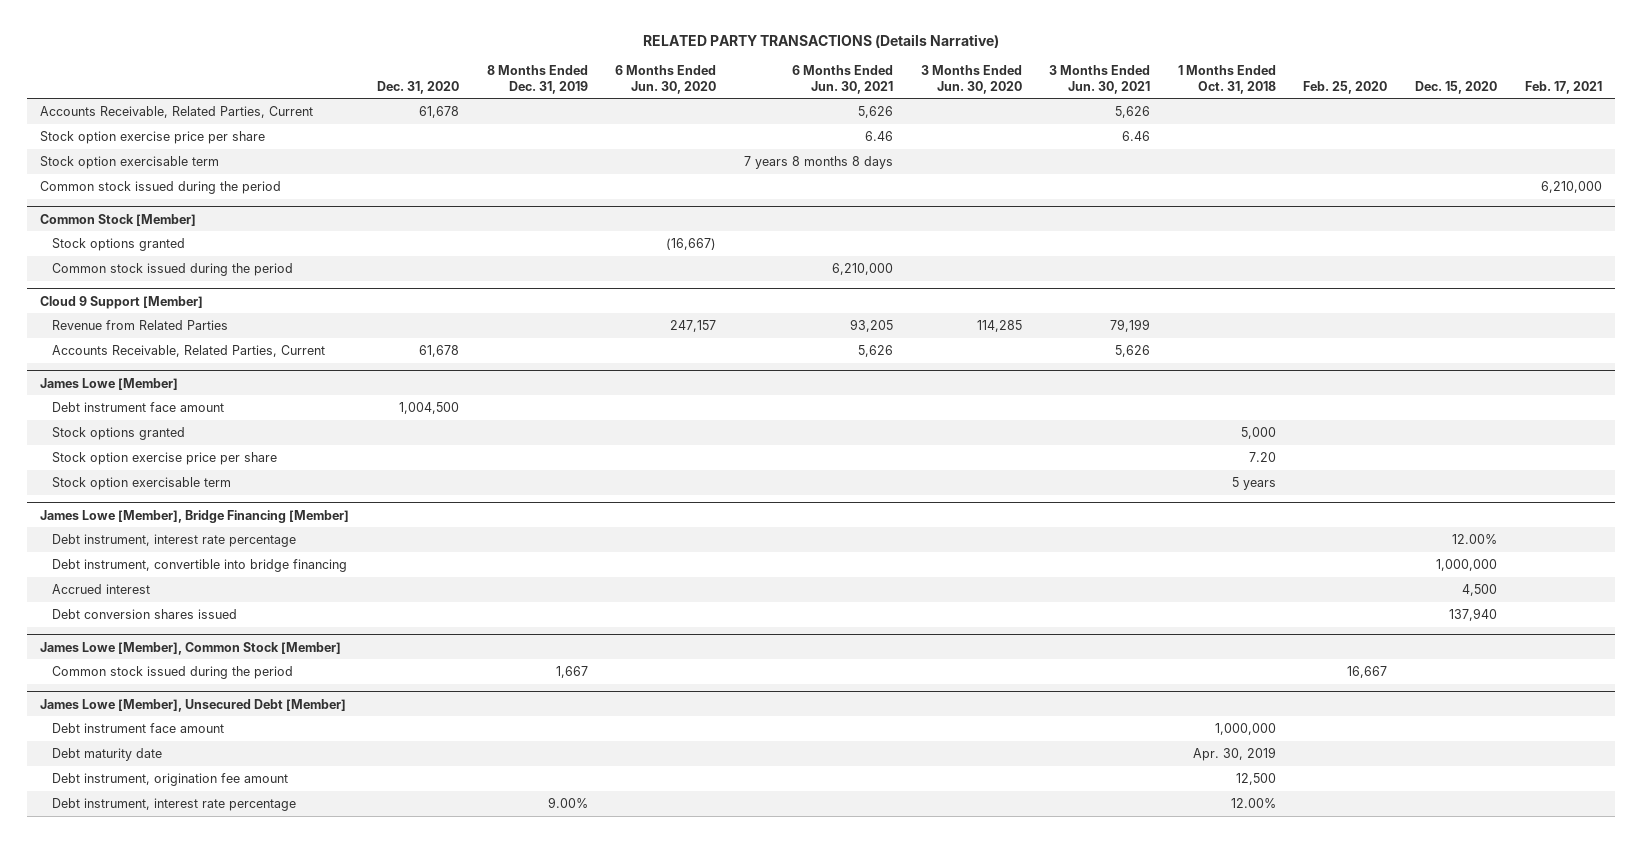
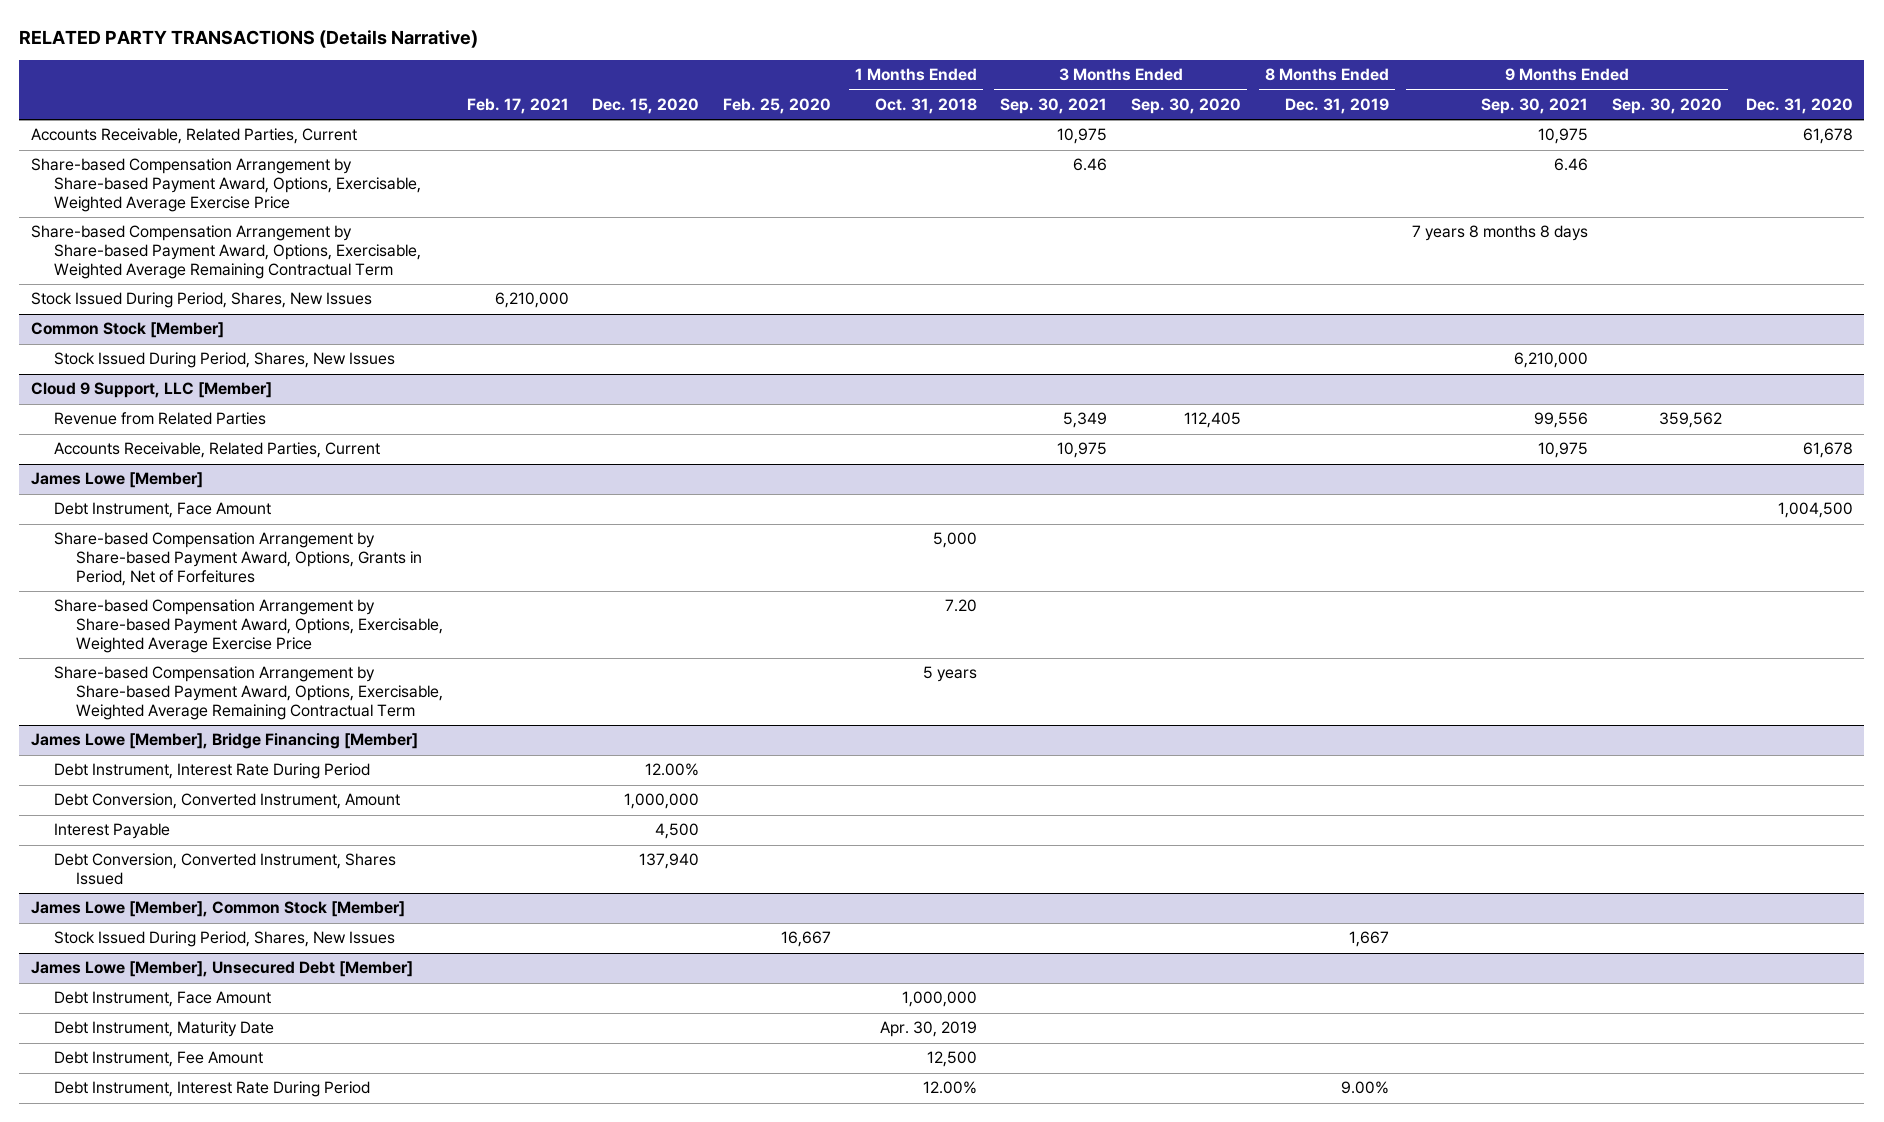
- | Dec. 31, 2020 | 8 Months Ended Dec. 31, 2019 | 6 Months Ended Jun. 30, 2020 | 6 Months Ended Jun. 30, 2021 | 3 Months Ended Jun. 30, 2020 | 3 Months Ended Jun. 30, 2021 | 1 Months Ended Oct. 31, 2018 | Feb. 25, 2020 | Dec. 15, 2020 | Feb. 17, 2021
+ | Feb. 17, 2021 | Dec. 15, 2020 | Feb. 25, 2020 | 1 Months Ended Oct. 31, 2018 | 3 Months Ended Sep. 30, 2021 | 3 Months Ended Sep. 30, 2020 | 8 Months Ended Dec. 31, 2019 | 9 Months Ended Sep. 30, 2021 | 9 Months Ended Sep. 30, 2020 | Dec. 31, 2020
- Stock option exercise price per share | | | | 6.46 | | 6.46 | | | |
- Stock option exercisable term | | | | 7 years 8 months 8 days | | | | | |
- Common stock issued during the period | | | | | | | | | | 6,210,000
+ Share-based Compensation Arrangement by Share-based Payment Award, Options, Exercisable, Weighted Average Exercise Price | | | | | 6.46 | | | 6.46 | |
+ Share-based Compensation Arrangement by Share-based Payment Award, Options, Exercisable, Weighted Average Remaining Contractual Term | | | | | | | | 7 years 8 months 8 days | |
+ Stock Issued During Period, Shares, New Issues | 6,210,000 | | | | | | | | |
@ Common Stock [Member]
- Stock options granted | | | (16,667) | | | | | | |
- Common stock issued during the period | | | | 6,210,000 | | | | | |
- Cloud 9 Support [Member]
@ Common Stock [Member]
+ Stock Issued During Period, Shares, New Issues | | | | | | | | 6,210,000 | |
+ Cloud 9 Support, LLC [Member]
@ James Lowe [Member]
- Debt instrument face amount | 1,004,500 | | | | | | | | |
- Stock options granted | | | | | | | 5,000 | | |
- Stock option exercise price per share | | | | | | | 7.20 | | |
- Stock option exercisable term | | | | | | | 5 years | | |
+ Debt Instrument, Face Amount | | | | | | | | | | 1,004,500
+ Share-based Compensation Arrangement by Share-based Payment Award, Options, Grants in Period, Net of Forfeitures | | | | 5,000 | | | | | |
+ Share-based Compensation Arrangement by Share-based Payment Award, Options, Exercisable, Weighted Average Exercise Price | | | | 7.20 | | | | | |
+ Share-based Compensation Arrangement by Share-based Payment Award, Options, Exercisable, Weighted Average Remaining Contractual Term | | | | 5 years | | | | | |
@ James Lowe [Member], Bridge Financing [Member]
- Debt instrument, interest rate percentage | | | | | | | | | 12.00% |
- Debt instrument, convertible into bridge financing | | | | | | | | | 1,000,000 |
- Accrued interest | | | | | | | | | 4,500 |
- Debt conversion shares issued | | | | | | | | | 137,940 |
+ Debt Instrument, Interest Rate During Period | | 12.00% | | | | | | | |
+ Debt Conversion, Converted Instrument, Amount | | 1,000,000 | | | | | | | |
+ Interest Payable | | 4,500 | | | | | | | |
+ Debt Conversion, Converted Instrument, Shares Issued | | 137,940 | | | | | | | |
@ James Lowe [Member], Common Stock [Member]
- Common stock issued during the period | | 1,667 | | | | | | 16,667 | |
+ Stock Issued During Period, Shares, New Issues | | | 16,667 | | | | 1,667 | | |
@ James Lowe [Member], Unsecured Debt [Member]
- Debt instrument face amount | | | | | | | 1,000,000 | | |
- Debt maturity date | | | | | | | Apr. 30, 2019 | | |
- Debt instrument, origination fee amount | | | | | | | 12,500 | | |
- Debt instrument, interest rate percentage | | 9.00% | | | | | 12.00% | | |
+ Debt Instrument, Face Amount | | | | 1,000,000 | | | | | |
+ Debt Instrument, Maturity Date | | | | Apr. 30, 2019 | | | | | |
+ Debt Instrument, Fee Amount | | | | 12,500 | | | | | |
+ Debt Instrument, Interest Rate During Period | | | | 12.00% | | | 9.00% | | |

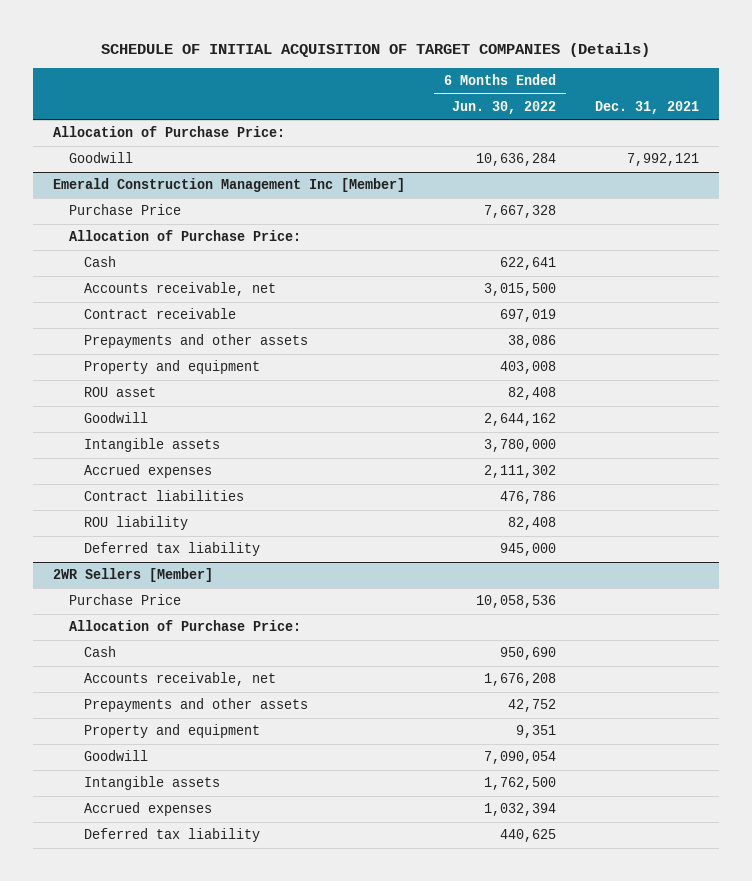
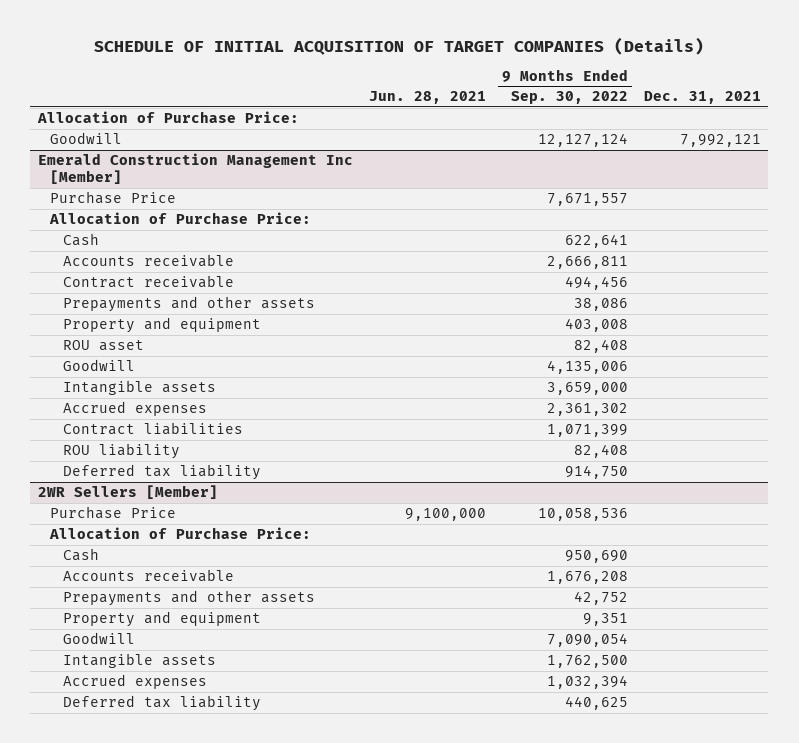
- | 6 Months Ended Jun. 30, 2022 | Dec. 31, 2021
+ | Jun. 28, 2021 | 9 Months Ended Sep. 30, 2022 | Dec. 31, 2021
@ Emerald Construction Management Inc [Member]
- Accounts receivable, net | 3,015,500 |
+ Accounts receivable | | 2,666,811 |
@ 2WR Sellers [Member]
- Accounts receivable, net | 1,676,208 |
+ Accounts receivable | | 1,676,208 |

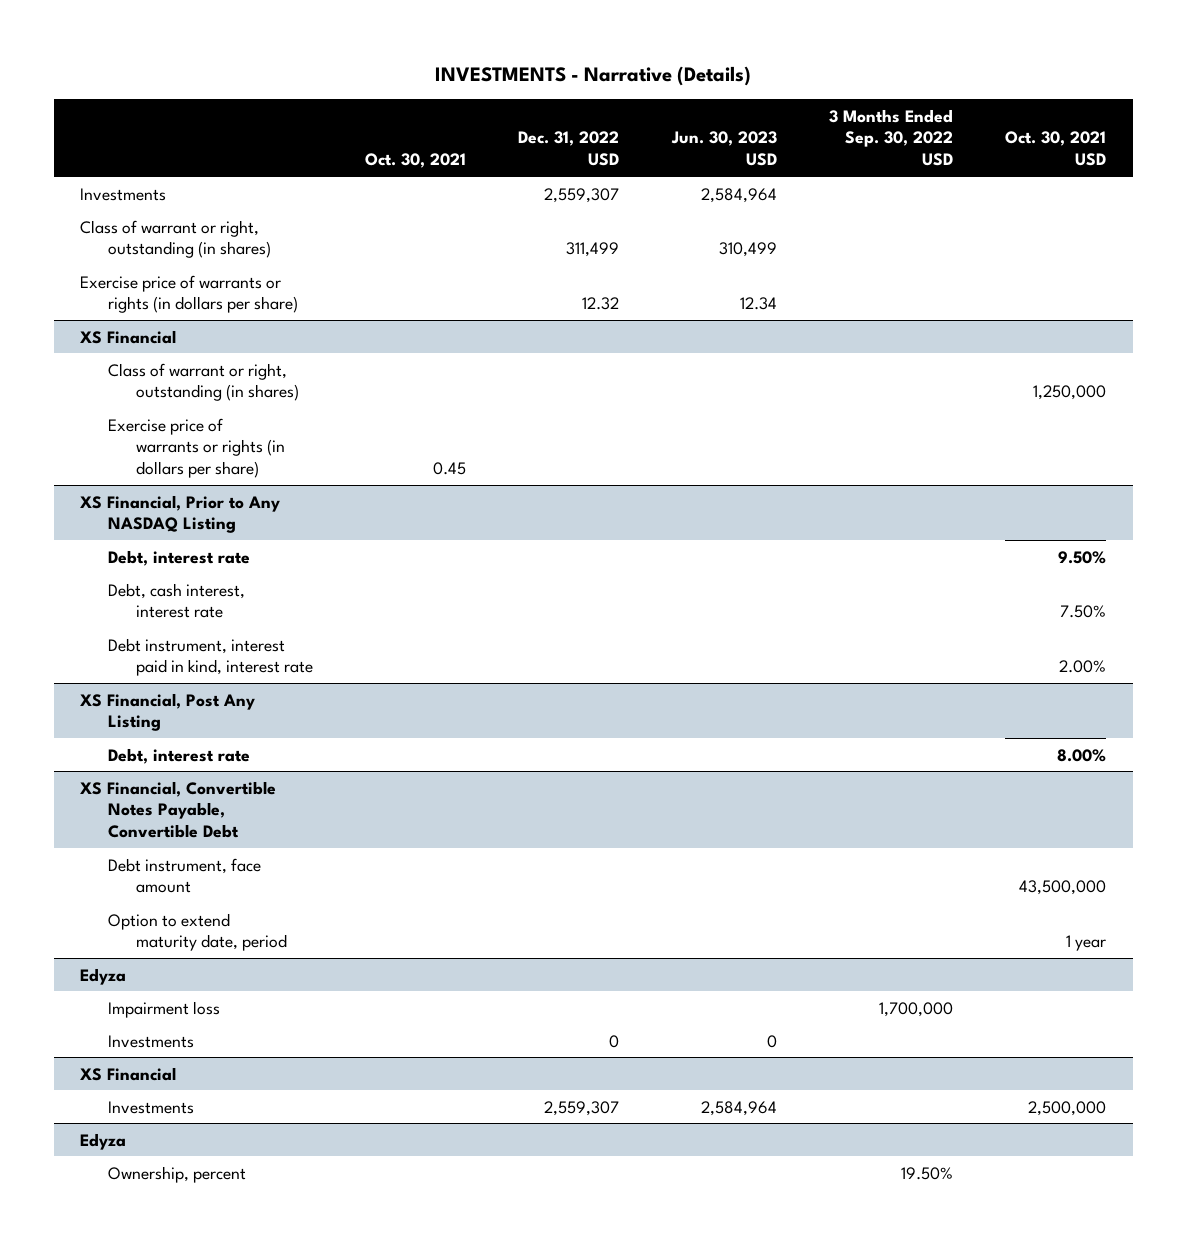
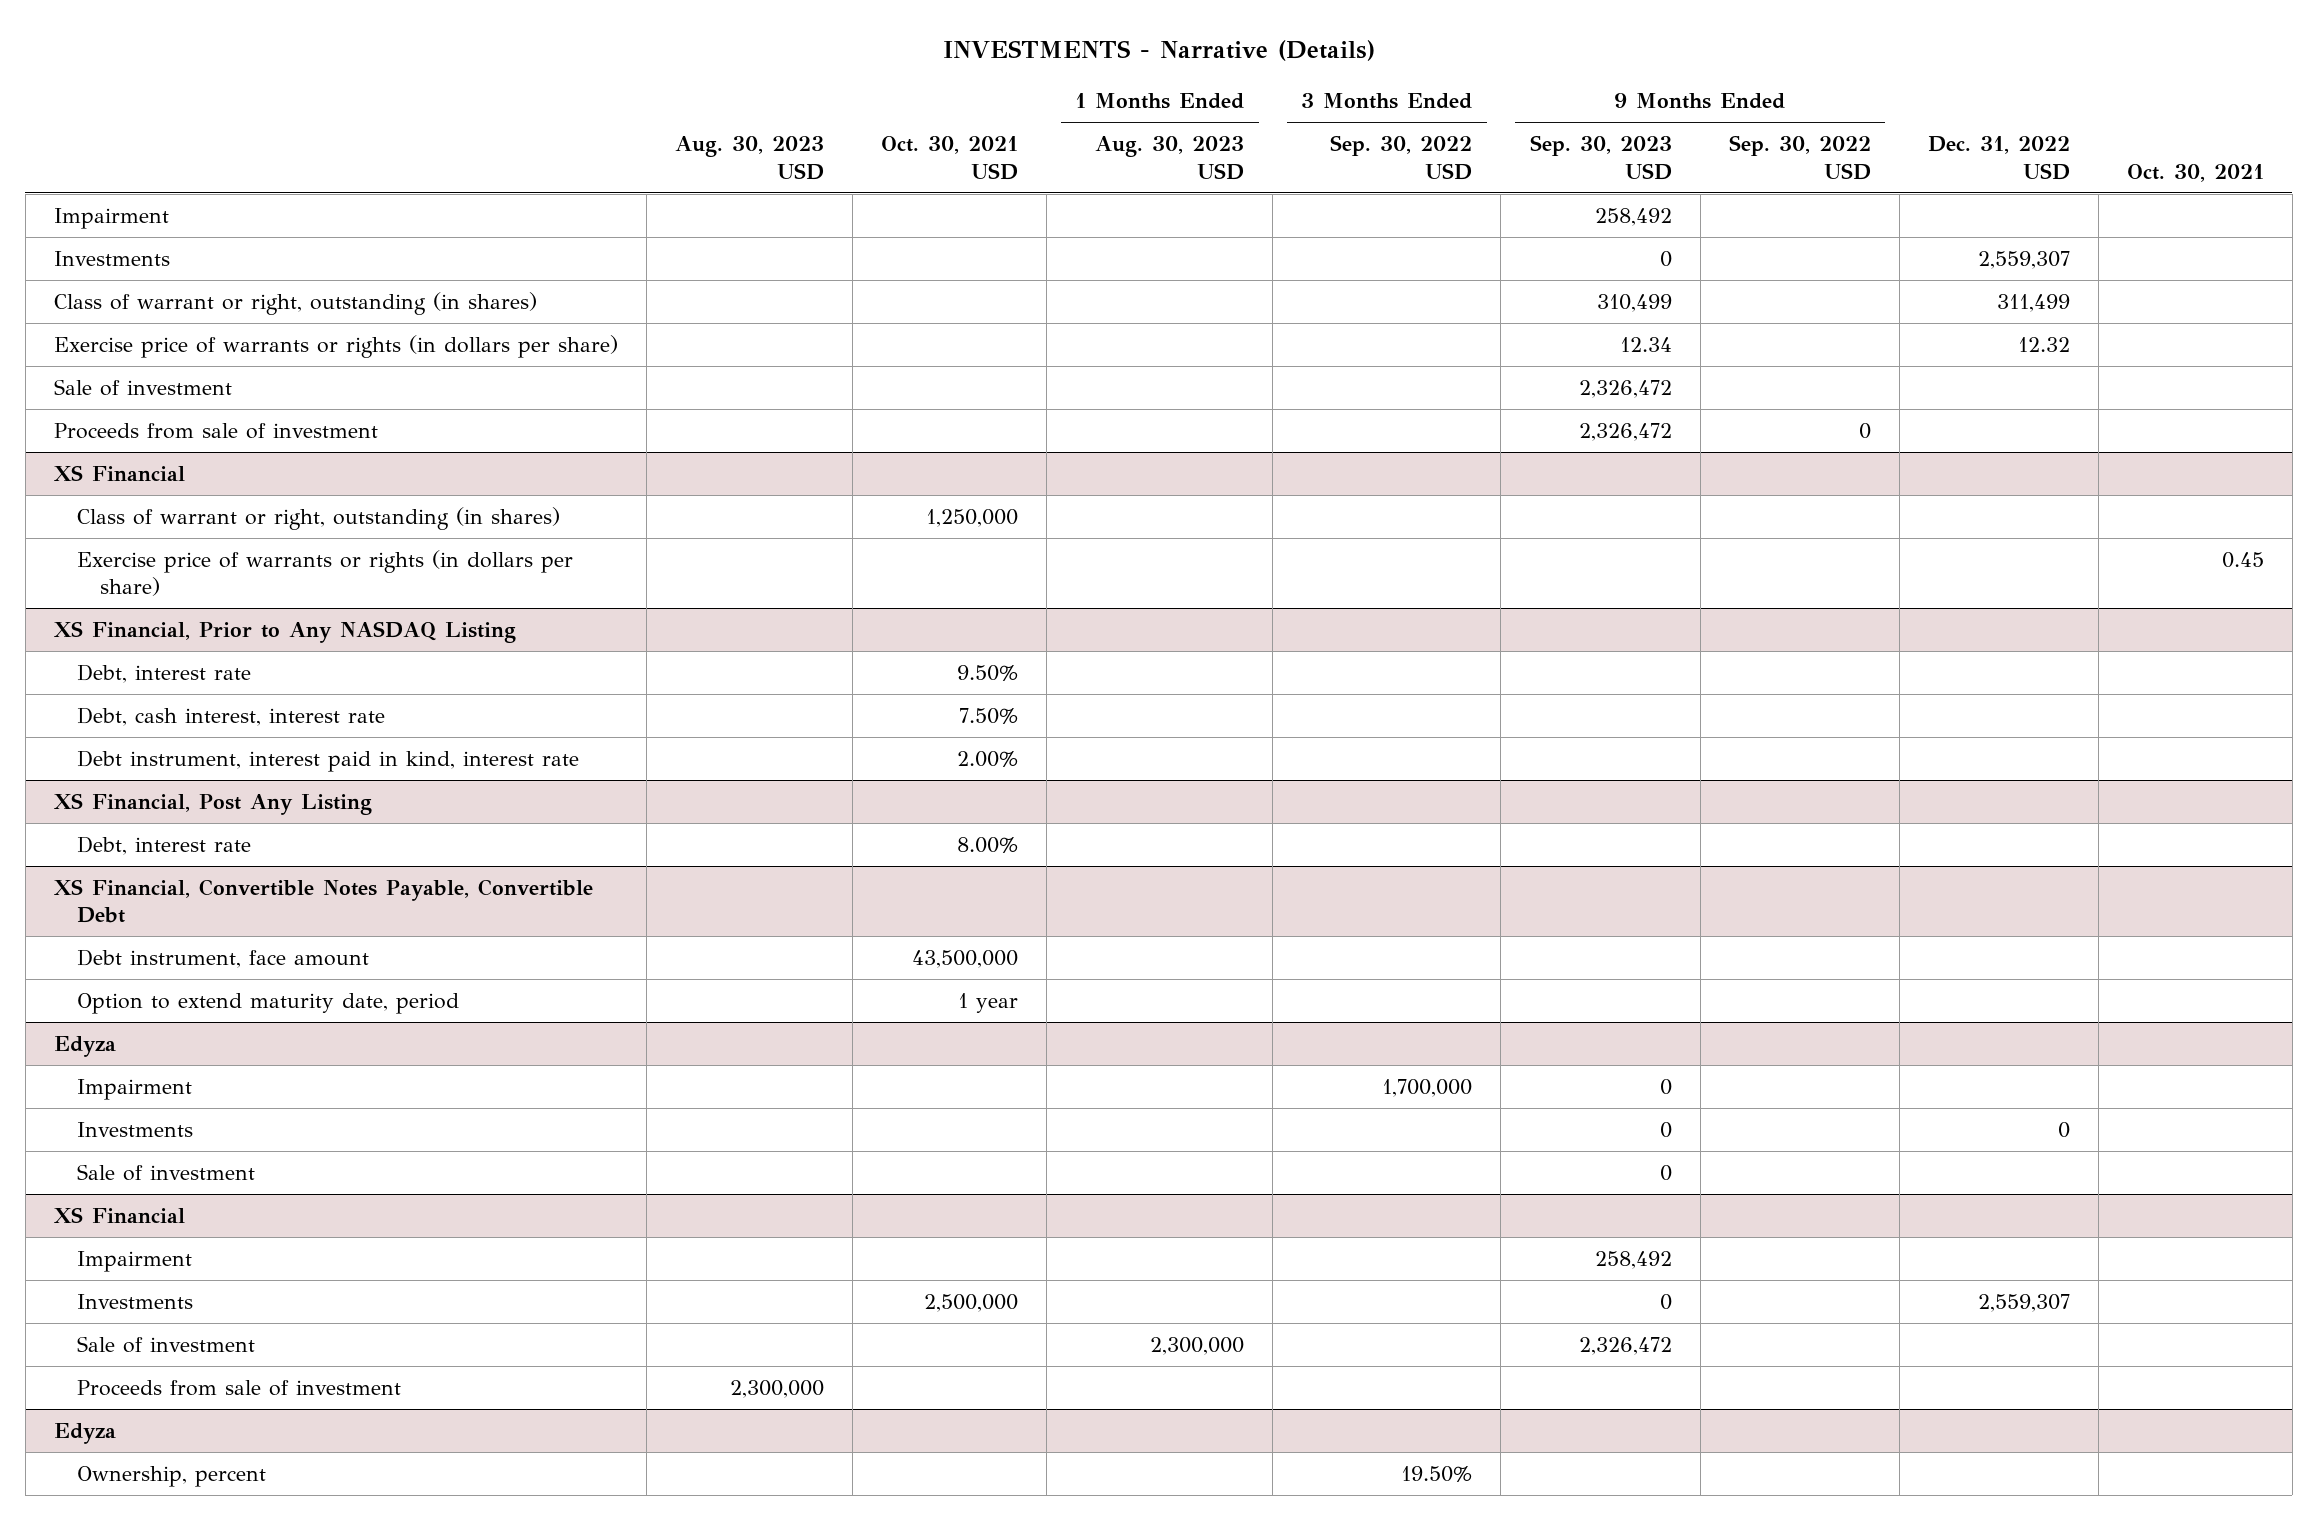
- | Oct. 30, 2021 | Dec. 31, 2022 USD | Jun. 30, 2023 USD | 3 Months Ended Sep. 30, 2022 USD | Oct. 30, 2021 USD
+ | Aug. 30, 2023 USD | Oct. 30, 2021 USD | 1 Months Ended Aug. 30, 2023 USD | 3 Months Ended Sep. 30, 2022 USD | 9 Months Ended Sep. 30, 2023 USD | 9 Months Ended Sep. 30, 2022 USD | Dec. 31, 2022 USD | Oct. 30, 2021
+ Impairment | | | | | 258,492 | | |
+ Sale of investment | | | | | 2,326,472 | | |
+ Proceeds from sale of investment | | | | | 2,326,472 | 0 | |
@ Edyza
- Impairment loss | | | | 1,700,000 |
+ Impairment | | | | 1,700,000 | 0 | | |
+ Sale of investment | | | | | 0 | | |
@ XS Financial
+ Impairment | | | | | 258,492 | | |
+ Sale of investment | | | 2,300,000 | | 2,326,472 | | |
+ Proceeds from sale of investment | 2,300,000 | | | | | | |

